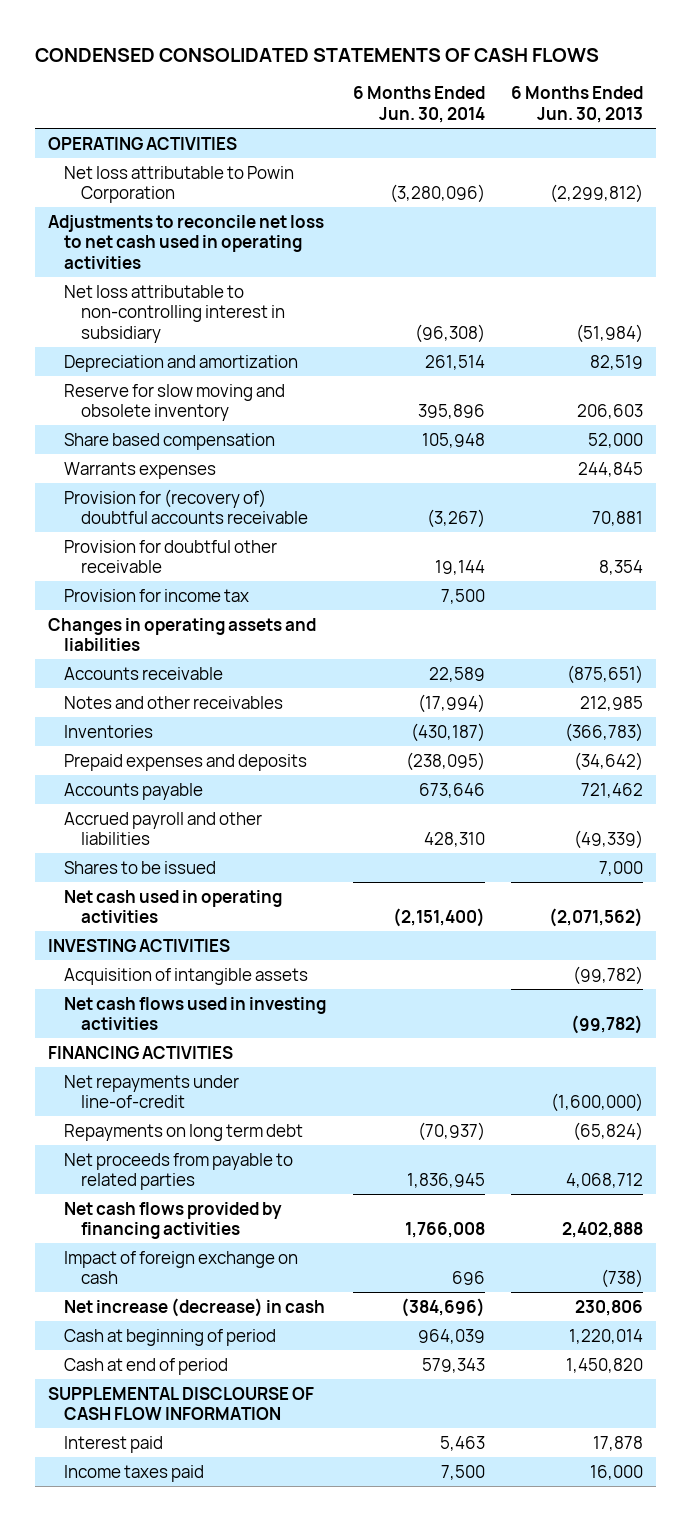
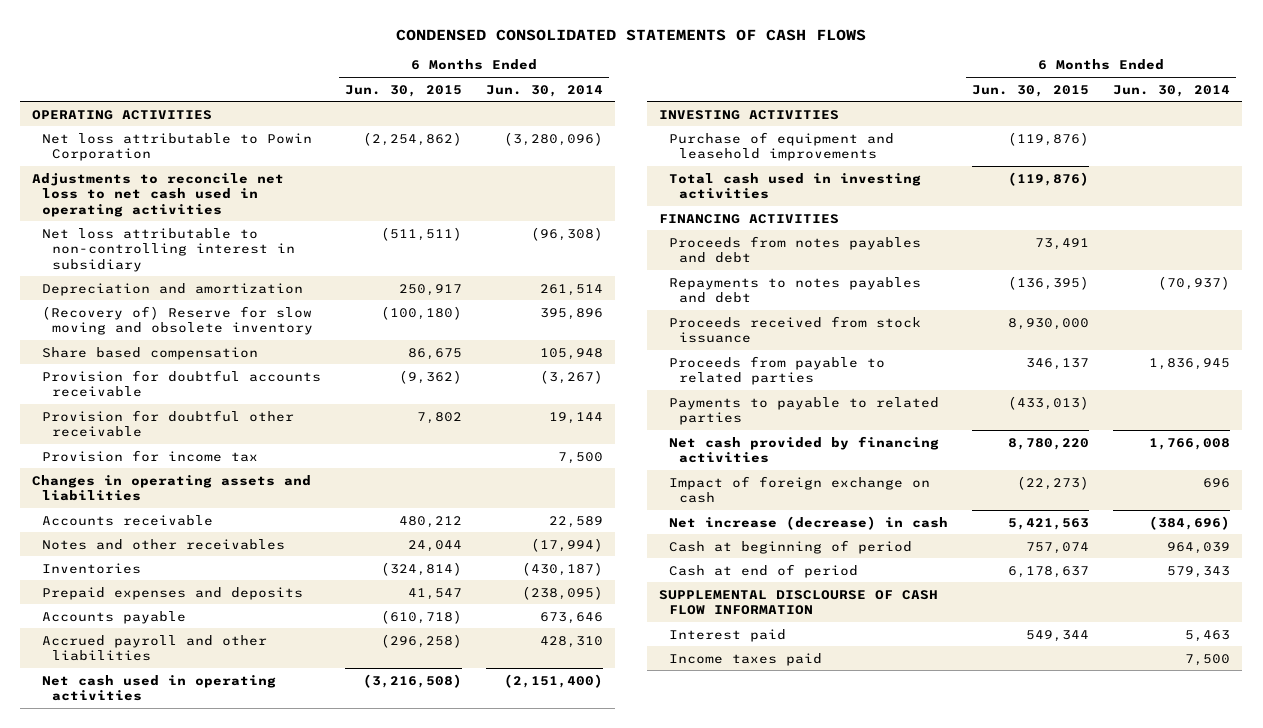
- | 6 Months Ended Jun. 30, 2014 | 6 Months Ended Jun. 30, 2013
+ | 6 Months Ended Jun. 30, 2015 | 6 Months Ended Jun. 30, 2014
- Reserve for slow moving and obsolete inventory | 395,896 | 206,603
+ (Recovery of) Reserve for slow moving and obsolete inventory | (100,180) | 395,896
- Warrants expenses | | 244,845
- Provision for (recovery of) doubtful accounts receivable | (3,267) | 70,881
+ Provision for doubtful accounts receivable | (9,362) | (3,267)
- Shares to be issued | | 7,000
- Acquisition of intangible assets | | (99,782)
- Net cash flows used in investing activities | | (99,782)
+ Purchase of equipment and leasehold improvements | (119,876) |
+ Total cash used in investing activities | (119,876) |
- Net repayments under line-of-credit | | (1,600,000)
- Repayments on long term debt | (70,937) | (65,824)
- Net proceeds from payable to related parties | 1,836,945 | 4,068,712
- Net cash flows provided by financing activities | 1,766,008 | 2,402,888
+ Proceeds from notes payables and debt | 73,491 |
+ Repayments to notes payables and debt | (136,395) | (70,937)
+ Proceeds received from stock issuance | 8,930,000 |
+ Proceeds from payable to related parties | 346,137 | 1,836,945
+ Payments to payable to related parties | (433,013) |
+ Net cash provided by financing activities | 8,780,220 | 1,766,008

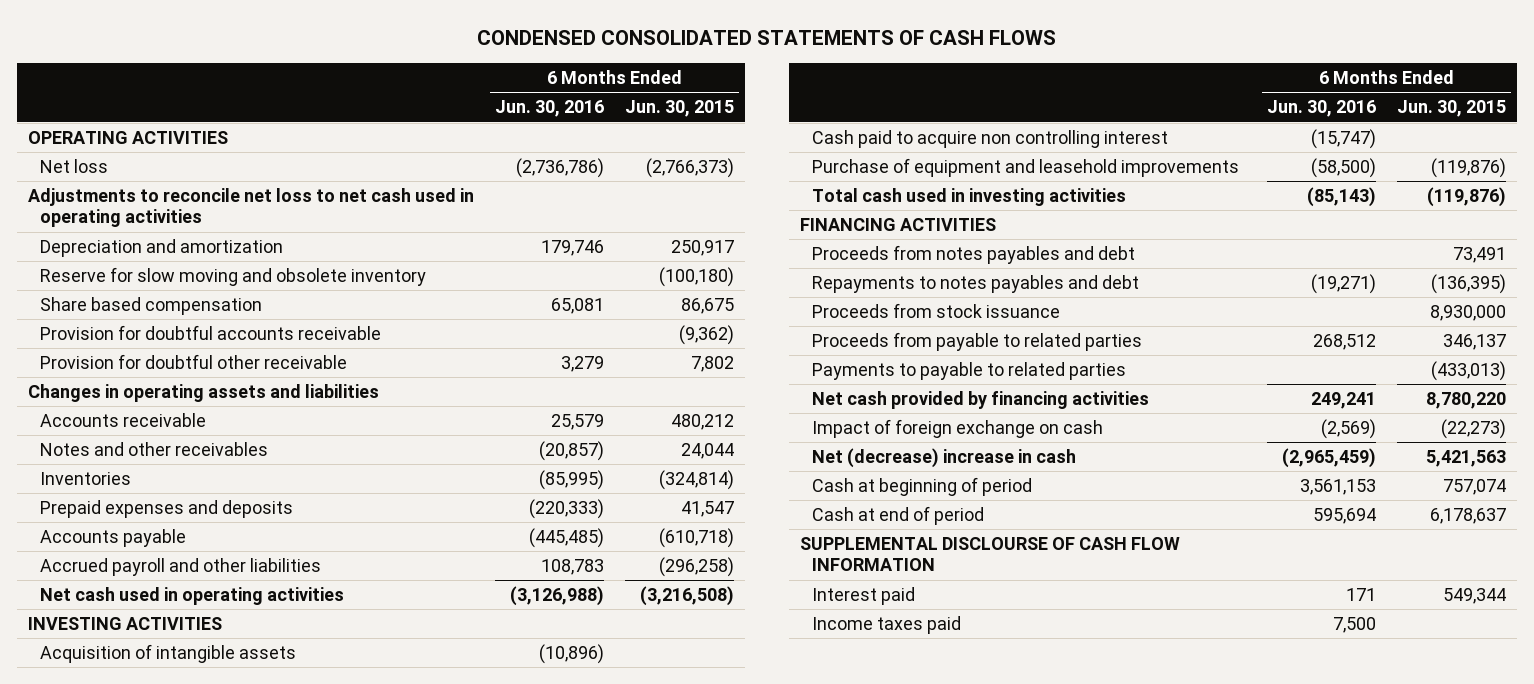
- | 6 Months Ended Jun. 30, 2015 | 6 Months Ended Jun. 30, 2014
+ | 6 Months Ended Jun. 30, 2016 | 6 Months Ended Jun. 30, 2015
- Net loss attributable to Powin Corporation | (2,254,862) | (3,280,096)
+ Net loss | (2,736,786) | (2,766,373)
- Net loss attributable to non-controlling interest in subsidiary | (511,511) | (96,308)
- (Recovery of) Reserve for slow moving and obsolete inventory | (100,180) | 395,896
+ Reserve for slow moving and obsolete inventory | | (100,180)
- Provision for income tax | | 7,500
+ Acquisition of intangible assets | (10,896) |
+ Cash paid to acquire non controlling interest | (15,747) |
- Proceeds received from stock issuance | 8,930,000 |
+ Proceeds from stock issuance | | 8,930,000
- Net increase (decrease) in cash | 5,421,563 | (384,696)
+ Net (decrease) increase in cash | (2,965,459) | 5,421,563

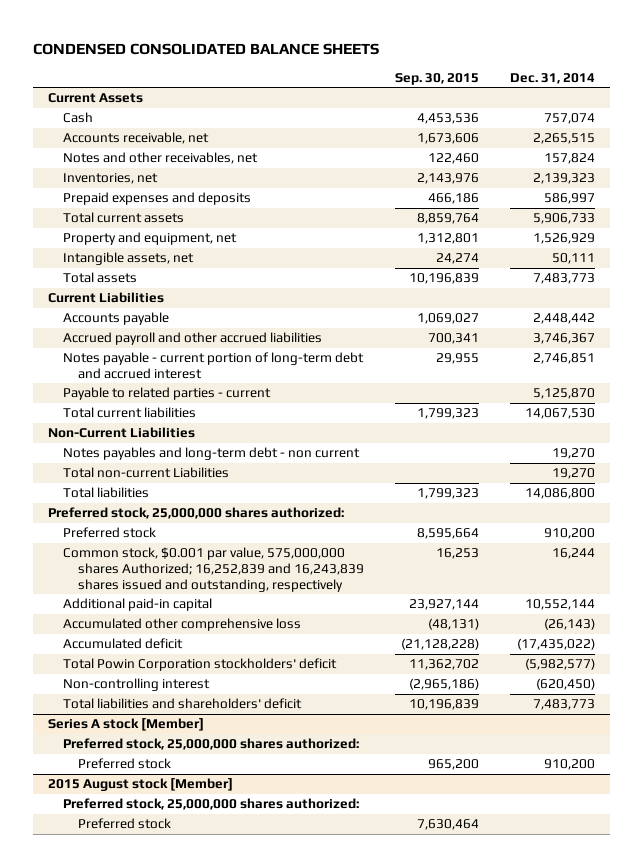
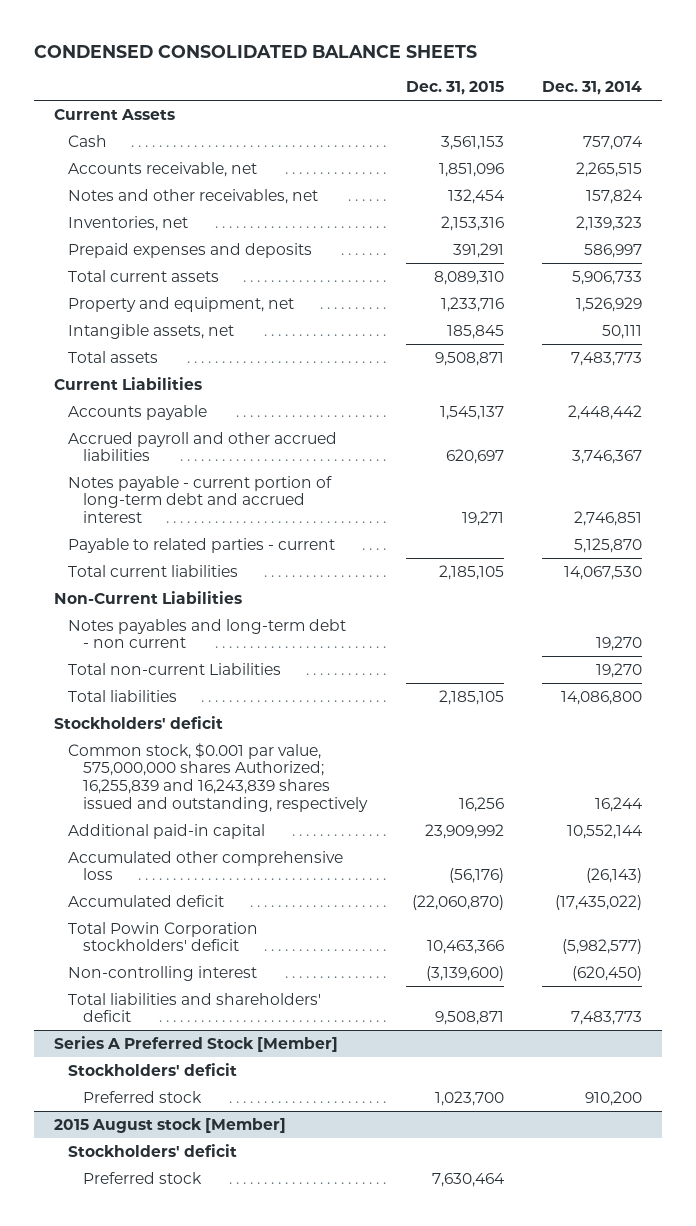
- | Sep. 30, 2015 | Dec. 31, 2014
+ | Dec. 31, 2015 | Dec. 31, 2014
- Preferred stock, 25,000,000 shares authorized:
- Preferred stock | 8,595,664 | 910,200
- Common stock, $0.001 par value, 575,000,000 shares Authorized; 16,252,839 and 16,243,839 shares issued and outstanding, respectively | 16,253 | 16,244
+ Stockholders' deficit
+ Common stock, $0.001 par value, 575,000,000 shares Authorized; 16,255,839 and 16,243,839 shares issued and outstanding, respectively | 16,256 | 16,244
- Series A stock [Member]
- Preferred stock, 25,000,000 shares authorized:
+ Series A Preferred Stock [Member]
+ Stockholders' deficit
@ 2015 August stock [Member]
- Preferred stock, 25,000,000 shares authorized:
+ Stockholders' deficit

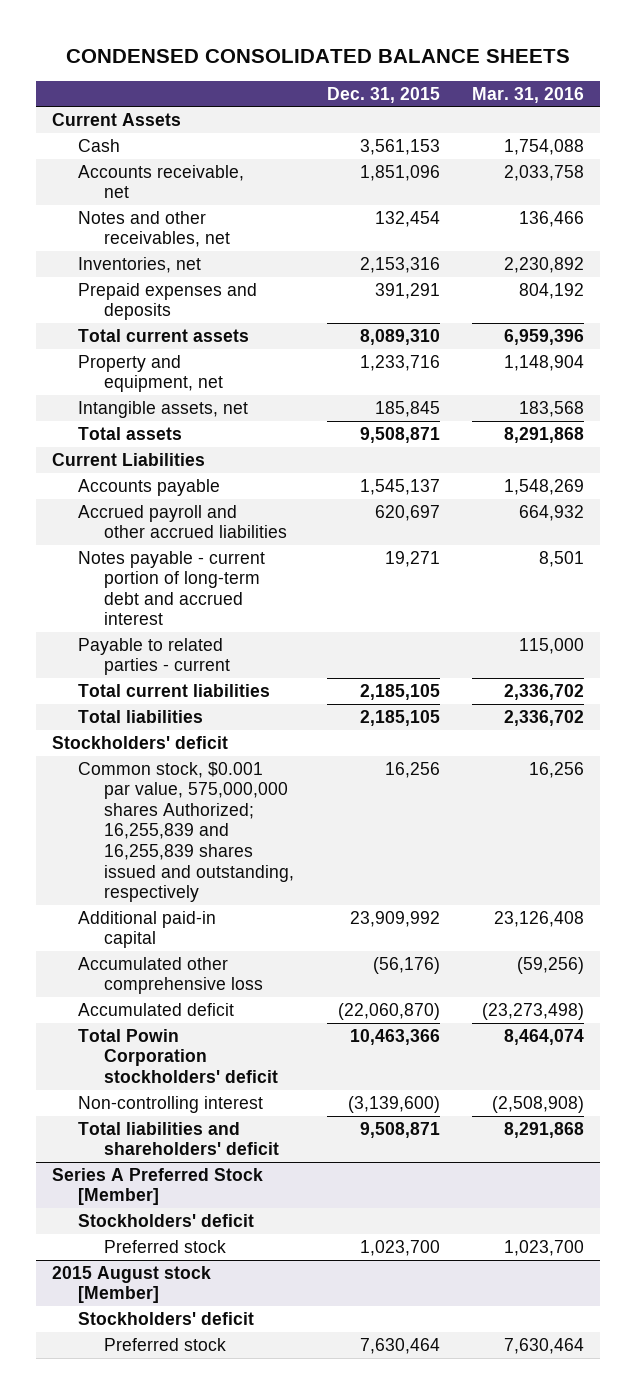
- | Dec. 31, 2015 | Dec. 31, 2014
+ | Dec. 31, 2015 | Mar. 31, 2016
- Non-Current Liabilities
- Notes payables and long-term debt - non current | | 19,270
- Total non-current Liabilities | | 19,270
- Common stock, $0.001 par value, 575,000,000 shares Authorized; 16,255,839 and 16,243,839 shares issued and outstanding, respectively | 16,256 | 16,244
+ Common stock, $0.001 par value, 575,000,000 shares Authorized; 16,255,839 and 16,255,839 shares issued and outstanding, respectively | 16,256 | 16,256

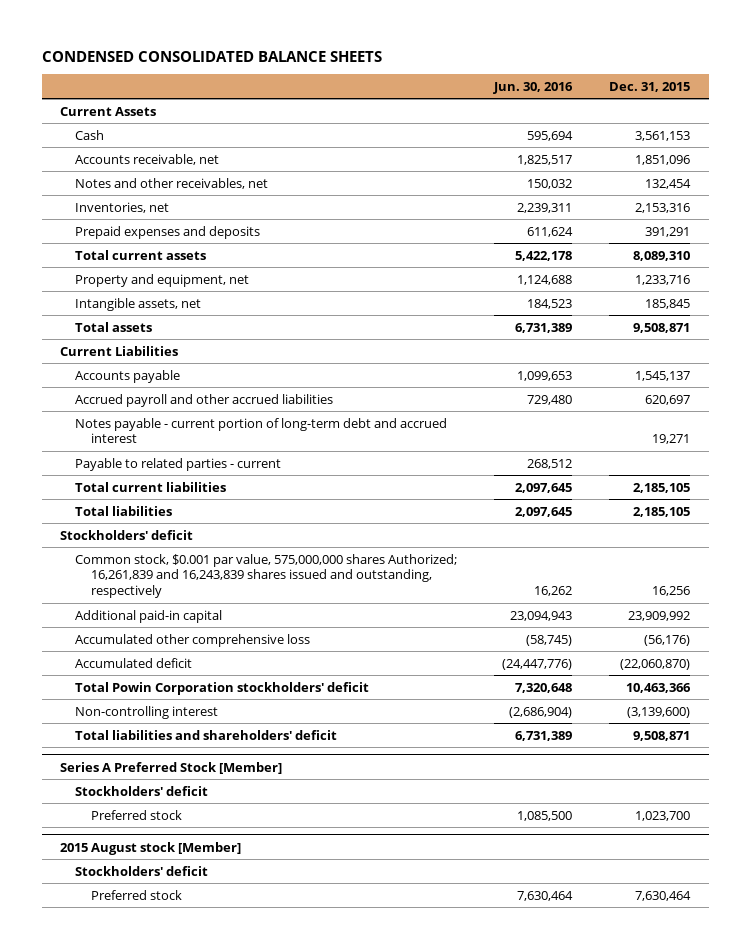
- | Dec. 31, 2015 | Mar. 31, 2016
+ | Jun. 30, 2016 | Dec. 31, 2015
- Common stock, $0.001 par value, 575,000,000 shares Authorized; 16,255,839 and 16,255,839 shares issued and outstanding, respectively | 16,256 | 16,256
+ Common stock, $0.001 par value, 575,000,000 shares Authorized; 16,261,839 and 16,243,839 shares issued and outstanding, respectively | 16,262 | 16,256

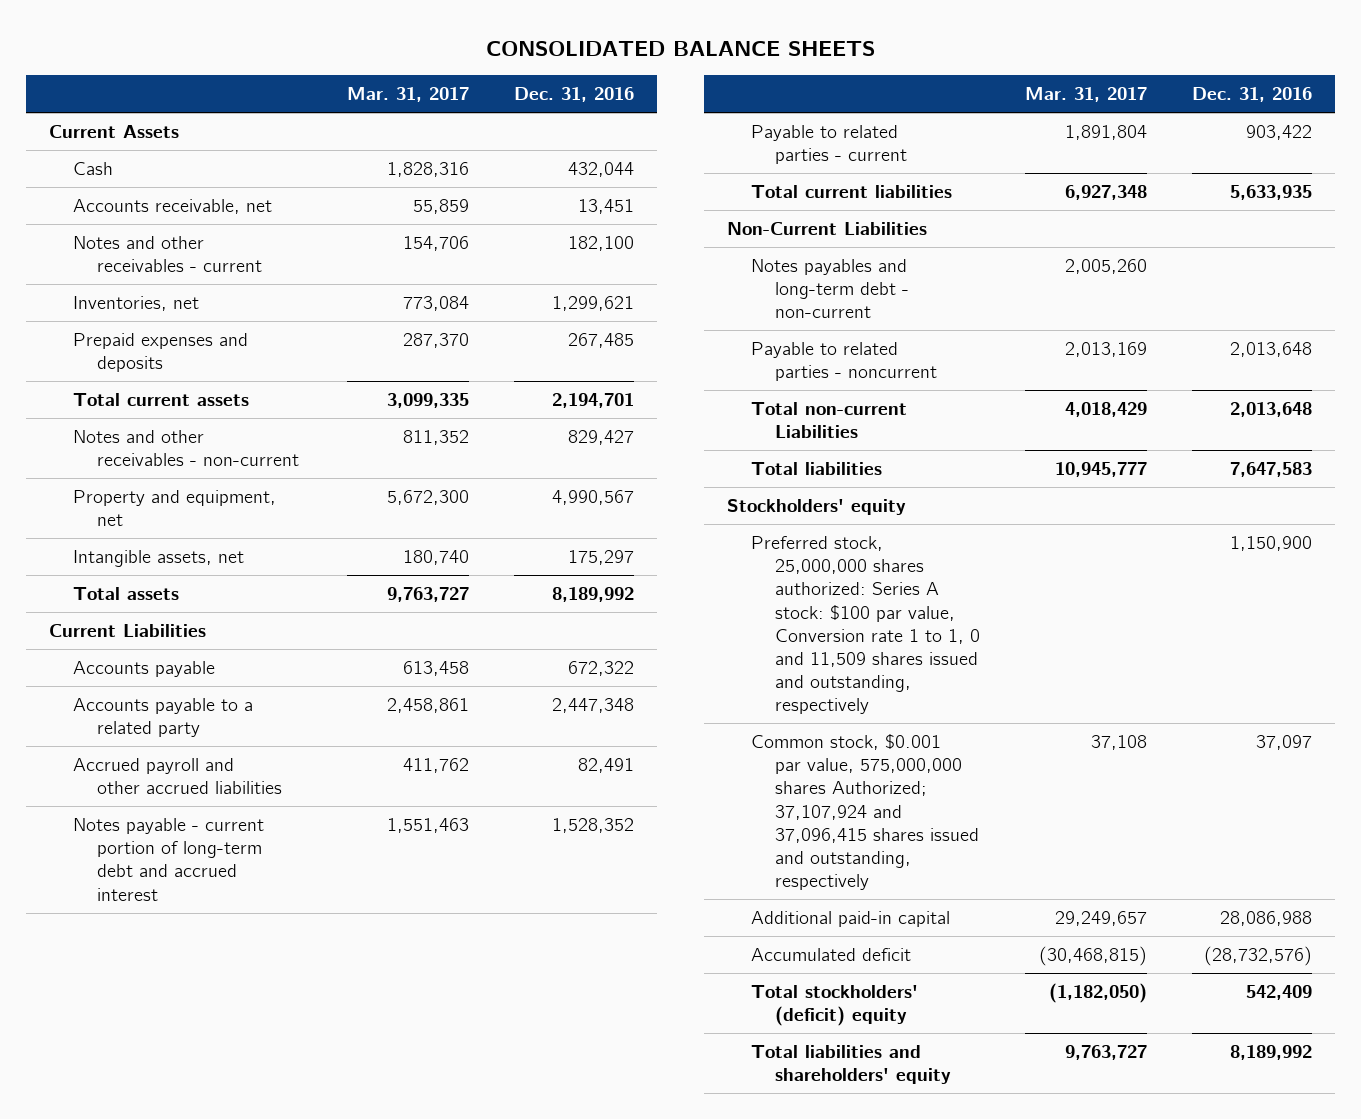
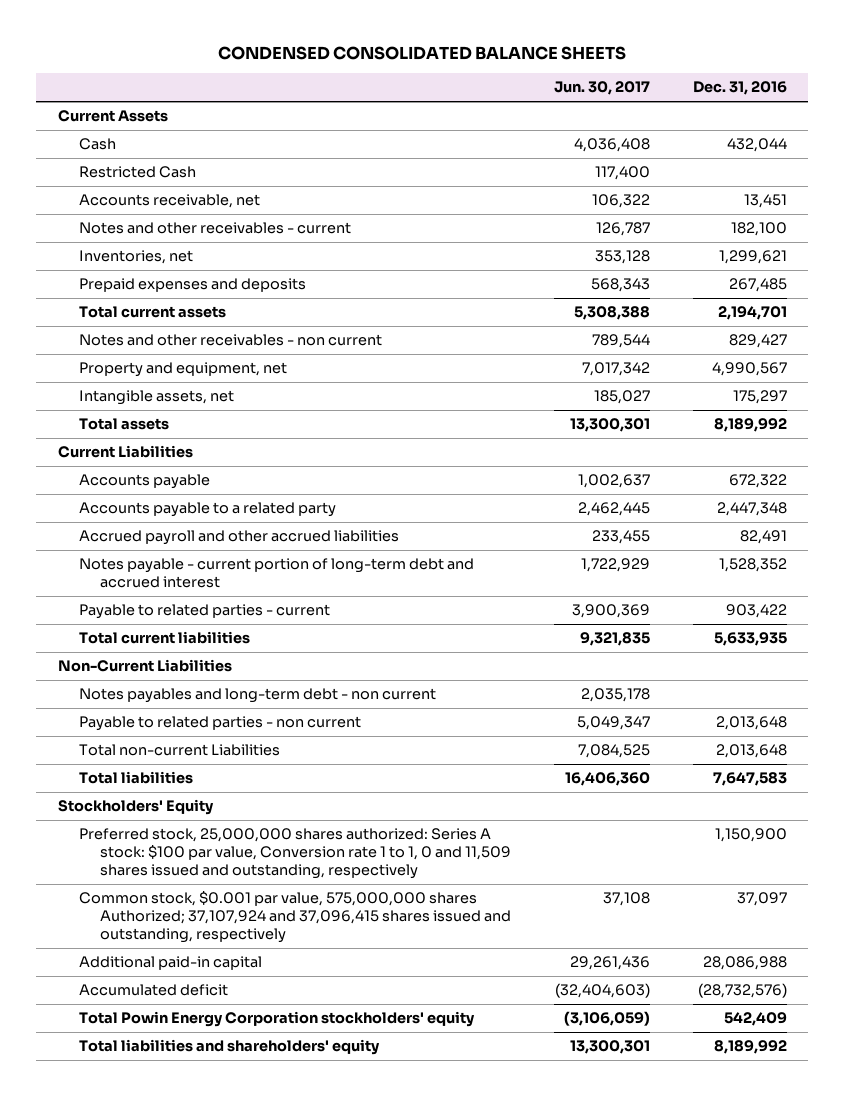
- CONSOLIDATED BALANCE SHEETS
+ CONDENSED CONSOLIDATED BALANCE SHEETS
- | Mar. 31, 2017 | Dec. 31, 2016
+ | Jun. 30, 2017 | Dec. 31, 2016
+ Restricted Cash | 117,400 |
- Notes and other receivables - non-current | 811,352 | 829,427
+ Notes and other receivables - non current | 789,544 | 829,427
- Notes payables and long-term debt - non-current | 2,005,260 |
- Payable to related parties - noncurrent | 2,013,169 | 2,013,648
+ Notes payables and long-term debt - non current | 2,035,178 |
+ Payable to related parties - non current | 5,049,347 | 2,013,648
- Stockholders' equity
+ Stockholders' Equity
- Total stockholders' (deficit) equity | (1,182,050) | 542,409
+ Total Powin Energy Corporation stockholders' equity | (3,106,059) | 542,409

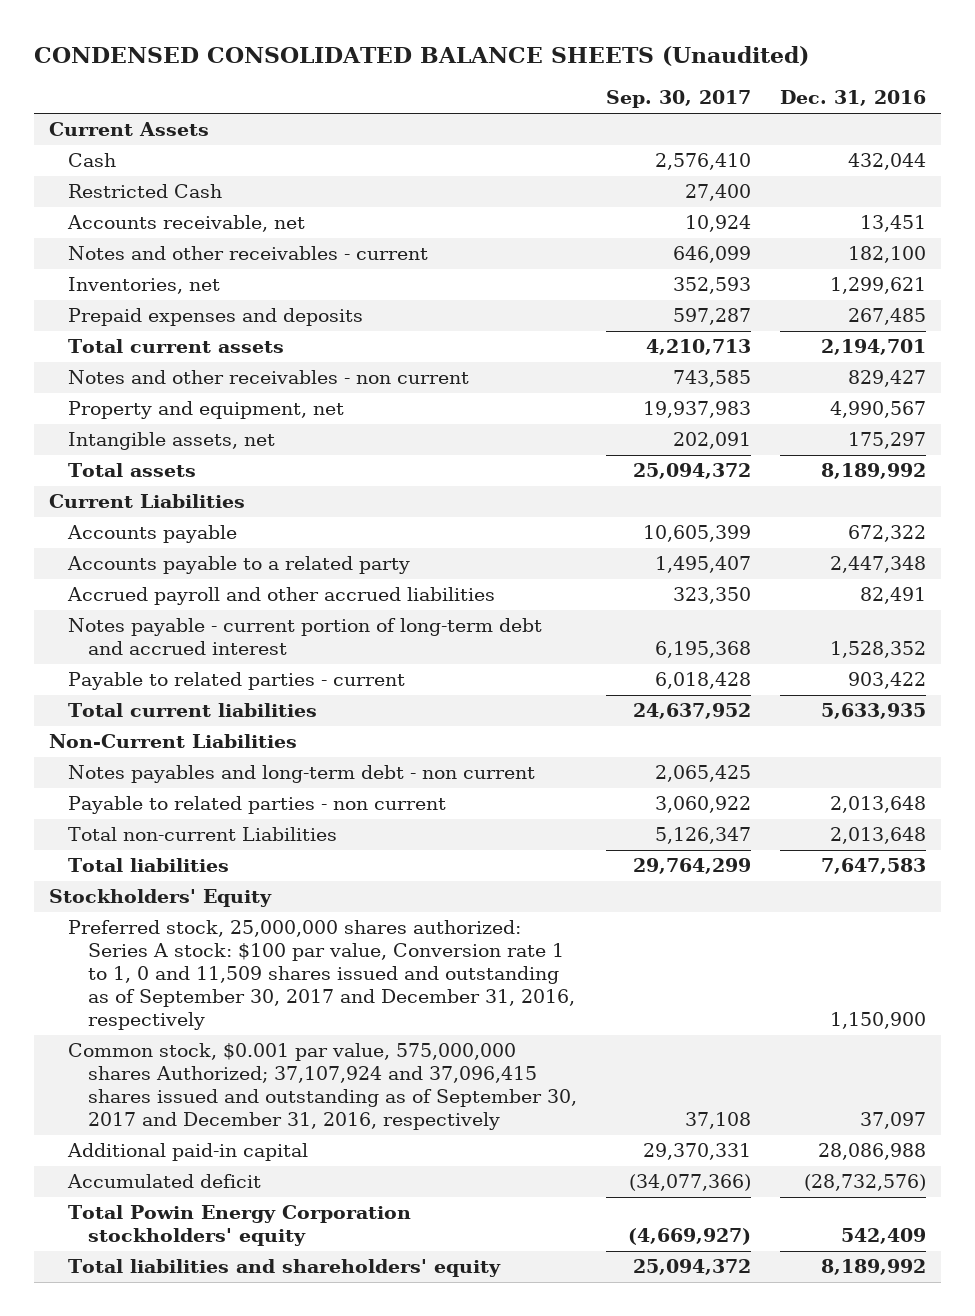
- CONDENSED CONSOLIDATED BALANCE SHEETS
+ CONDENSED CONSOLIDATED BALANCE SHEETS (Unaudited)
- | Jun. 30, 2017 | Dec. 31, 2016
+ | Sep. 30, 2017 | Dec. 31, 2016
- Preferred stock, 25,000,000 shares authorized: Series A stock: $100 par value, Conversion rate 1 to 1, 0 and 11,509 shares issued and outstanding, respectively | | 1,150,900
- Common stock, $0.001 par value, 575,000,000 shares Authorized; 37,107,924 and 37,096,415 shares issued and outstanding, respectively | 37,108 | 37,097
+ Preferred stock, 25,000,000 shares authorized: Series A stock: $100 par value, Conversion rate 1 to 1, 0 and 11,509 shares issued and outstanding as of September 30, 2017 and December 31, 2016, respectively | | 1,150,900
+ Common stock, $0.001 par value, 575,000,000 shares Authorized; 37,107,924 and 37,096,415 shares issued and outstanding as of September 30, 2017 and December 31, 2016, respectively | 37,108 | 37,097

